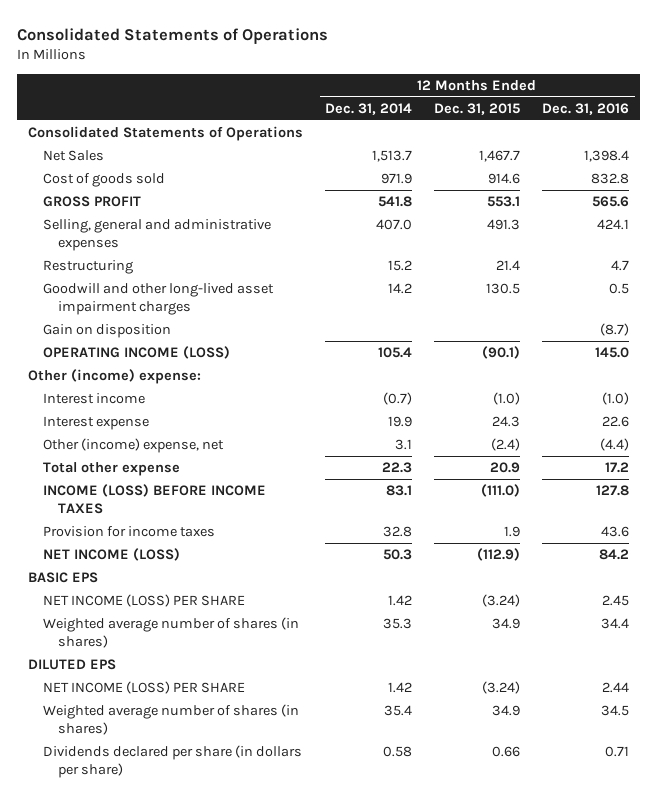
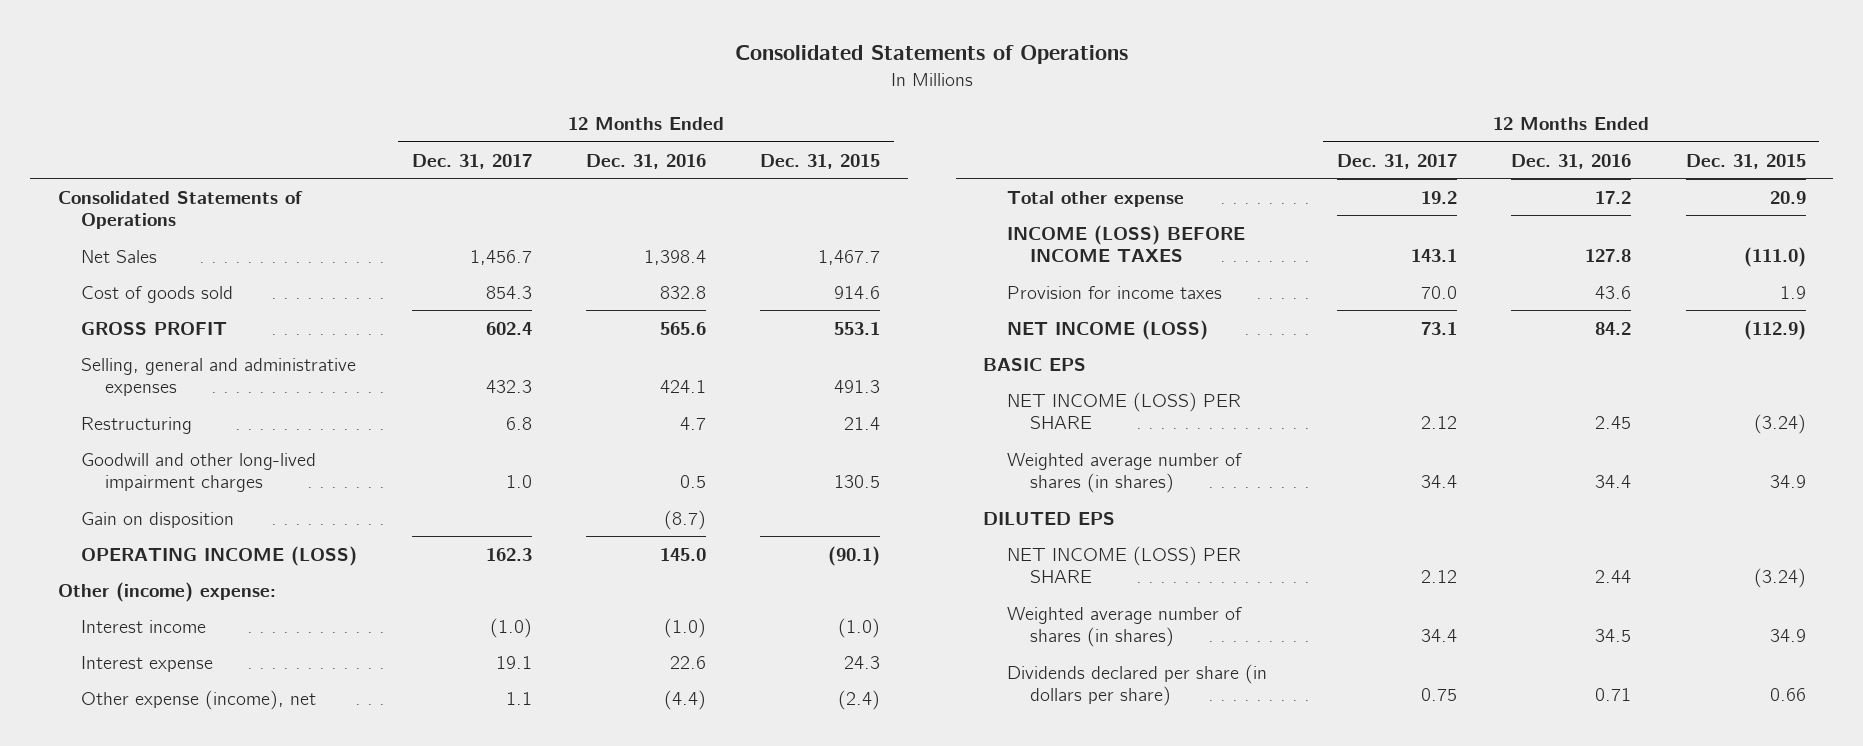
- | 12 Months Ended Dec. 31, 2014 | 12 Months Ended Dec. 31, 2015 | 12 Months Ended Dec. 31, 2016
+ | 12 Months Ended Dec. 31, 2017 | 12 Months Ended Dec. 31, 2016 | 12 Months Ended Dec. 31, 2015
- Goodwill and other long-lived asset impairment charges | 14.2 | 130.5 | 0.5
+ Goodwill and other long-lived impairment charges | 1.0 | 0.5 | 130.5
- Other (income) expense, net | 3.1 | (2.4) | (4.4)
+ Other expense (income), net | 1.1 | (4.4) | (2.4)

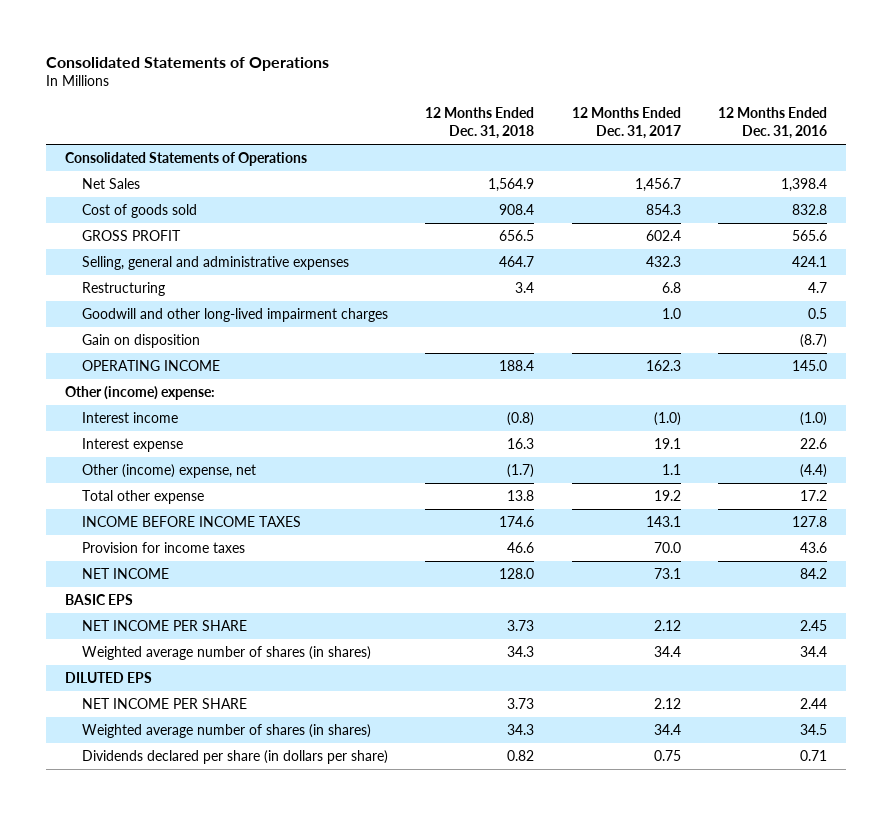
- | 12 Months Ended Dec. 31, 2017 | 12 Months Ended Dec. 31, 2016 | 12 Months Ended Dec. 31, 2015
+ | 12 Months Ended Dec. 31, 2018 | 12 Months Ended Dec. 31, 2017 | 12 Months Ended Dec. 31, 2016
- OPERATING INCOME (LOSS) | 162.3 | 145.0 | (90.1)
+ OPERATING INCOME | 188.4 | 162.3 | 145.0
- Other expense (income), net | 1.1 | (4.4) | (2.4)
+ Other (income) expense, net | (1.7) | 1.1 | (4.4)
- INCOME (LOSS) BEFORE INCOME TAXES | 143.1 | 127.8 | (111.0)
+ INCOME BEFORE INCOME TAXES | 174.6 | 143.1 | 127.8
- NET INCOME (LOSS) | 73.1 | 84.2 | (112.9)
+ NET INCOME | 128.0 | 73.1 | 84.2
- NET INCOME (LOSS) PER SHARE | 2.12 | 2.45 | (3.24)
+ NET INCOME PER SHARE | 3.73 | 2.12 | 2.45
- NET INCOME (LOSS) PER SHARE | 2.12 | 2.44 | (3.24)
+ NET INCOME PER SHARE | 3.73 | 2.12 | 2.44

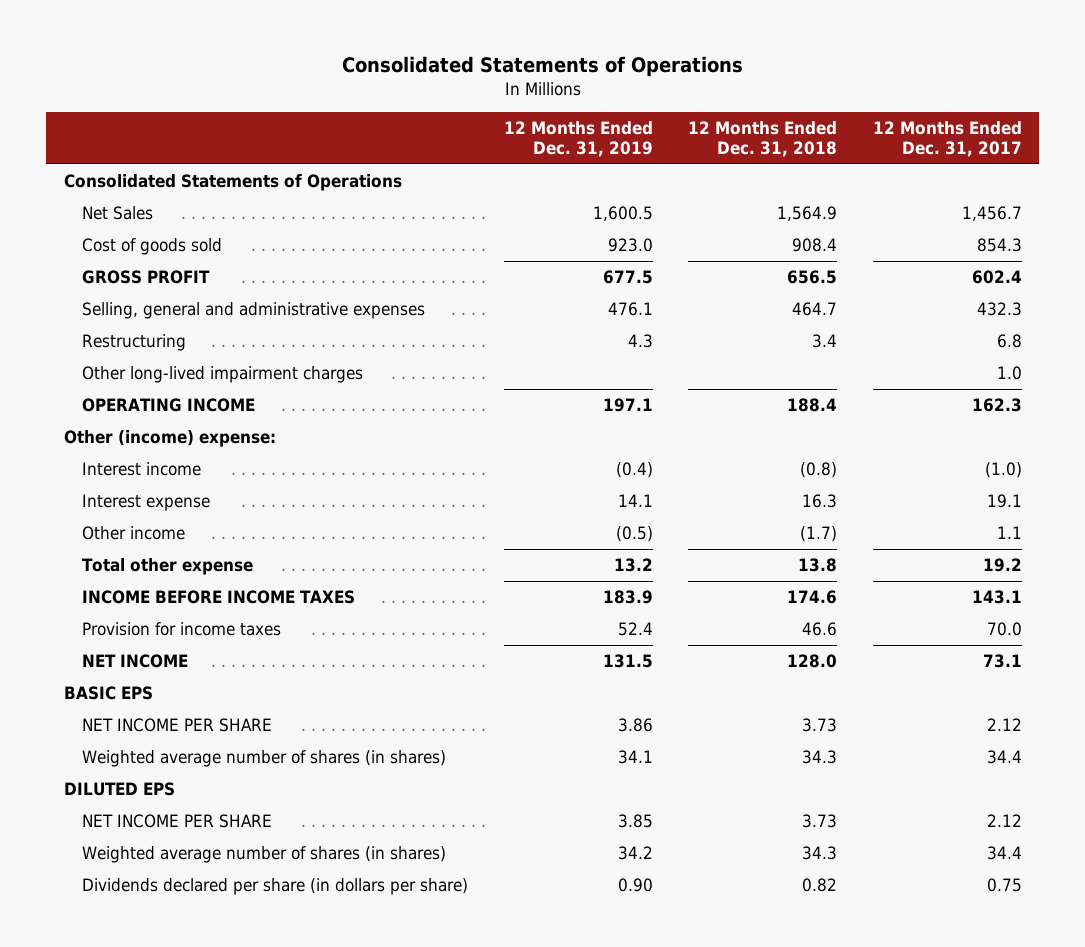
- | 12 Months Ended Dec. 31, 2018 | 12 Months Ended Dec. 31, 2017 | 12 Months Ended Dec. 31, 2016
+ | 12 Months Ended Dec. 31, 2019 | 12 Months Ended Dec. 31, 2018 | 12 Months Ended Dec. 31, 2017
- Goodwill and other long-lived impairment charges | | 1.0 | 0.5
- Gain on disposition | | | (8.7)
+ Other long-lived impairment charges | | | 1.0
- Other (income) expense, net | (1.7) | 1.1 | (4.4)
+ Other income | (0.5) | (1.7) | 1.1

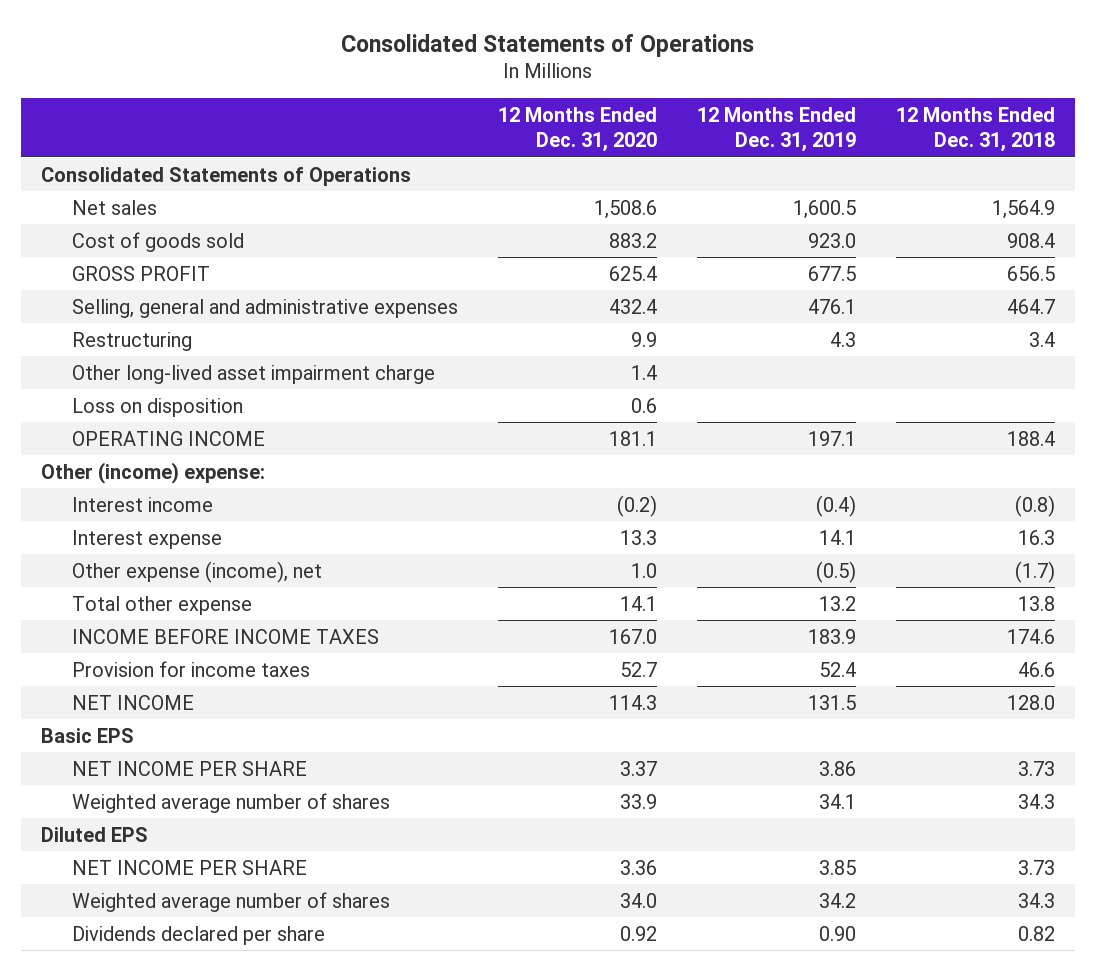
- | 12 Months Ended Dec. 31, 2019 | 12 Months Ended Dec. 31, 2018 | 12 Months Ended Dec. 31, 2017
+ | 12 Months Ended Dec. 31, 2020 | 12 Months Ended Dec. 31, 2019 | 12 Months Ended Dec. 31, 2018
- Net Sales | 1,600.5 | 1,564.9 | 1,456.7
+ Net sales | 1,508.6 | 1,600.5 | 1,564.9
- Other long-lived impairment charges | | | 1.0
+ Other long-lived asset impairment charge | 1.4 | |
+ Loss on disposition | 0.6 | |
- Other income | (0.5) | (1.7) | 1.1
+ Other expense (income), net | 1.0 | (0.5) | (1.7)
- BASIC EPS
+ Basic EPS
- Weighted average number of shares (in shares) | 34.1 | 34.3 | 34.4
- DILUTED EPS
+ Weighted average number of shares | 33.9 | 34.1 | 34.3
+ Diluted EPS
- Weighted average number of shares (in shares) | 34.2 | 34.3 | 34.4
- Dividends declared per share (in dollars per share) | 0.90 | 0.82 | 0.75
+ Weighted average number of shares | 34.0 | 34.2 | 34.3
+ Dividends declared per share | 0.92 | 0.90 | 0.82

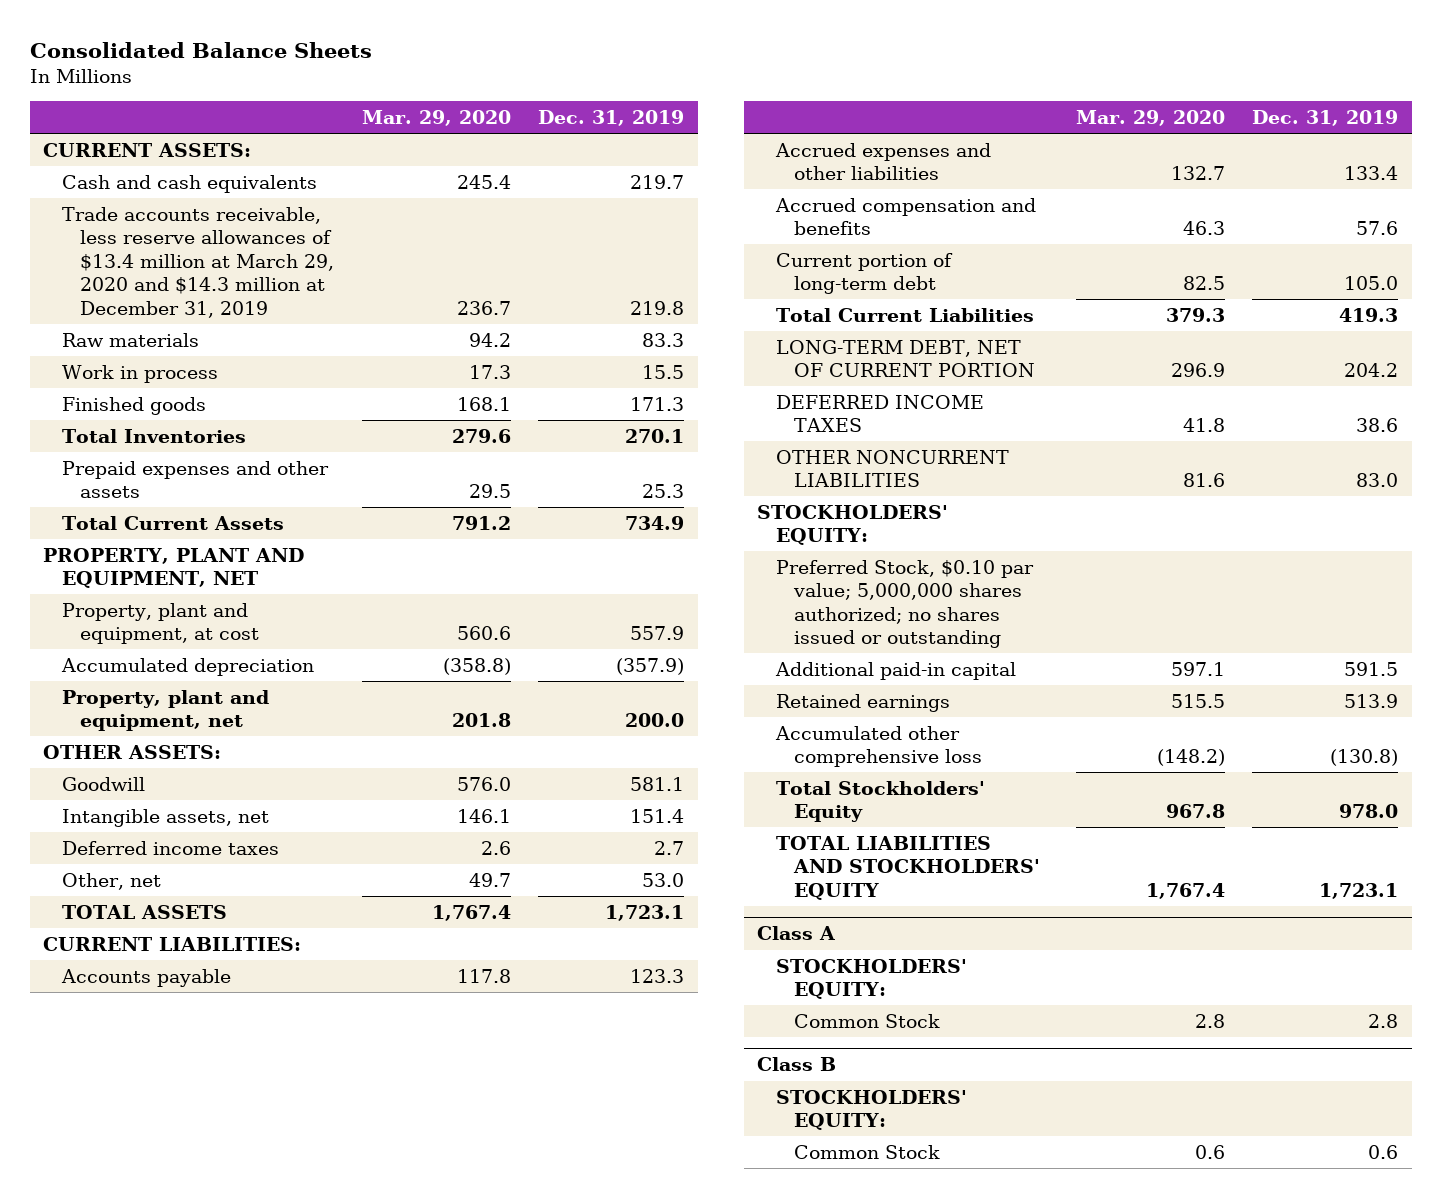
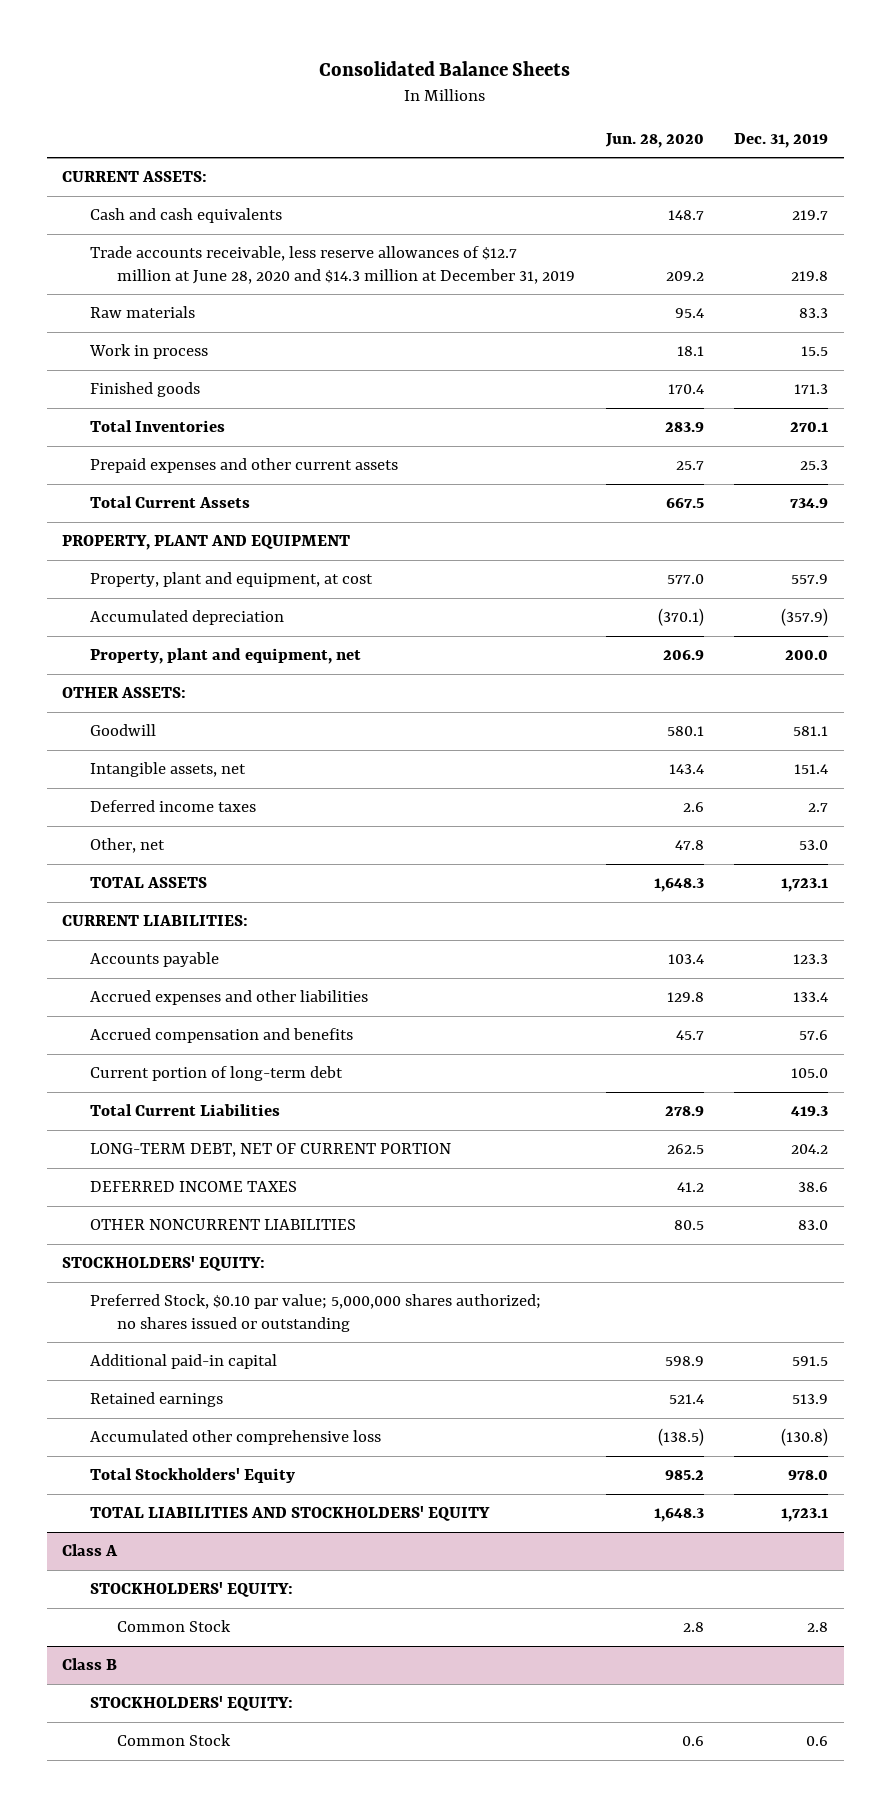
- | Mar. 29, 2020 | Dec. 31, 2019
+ | Jun. 28, 2020 | Dec. 31, 2019
- Trade accounts receivable, less reserve allowances of $13.4 million at March 29, 2020 and $14.3 million at December 31, 2019 | 236.7 | 219.8
+ Trade accounts receivable, less reserve allowances of $12.7 million at June 28, 2020 and $14.3 million at December 31, 2019 | 209.2 | 219.8
- Prepaid expenses and other assets | 29.5 | 25.3
+ Prepaid expenses and other current assets | 25.7 | 25.3
- PROPERTY, PLANT AND EQUIPMENT, NET
+ PROPERTY, PLANT AND EQUIPMENT

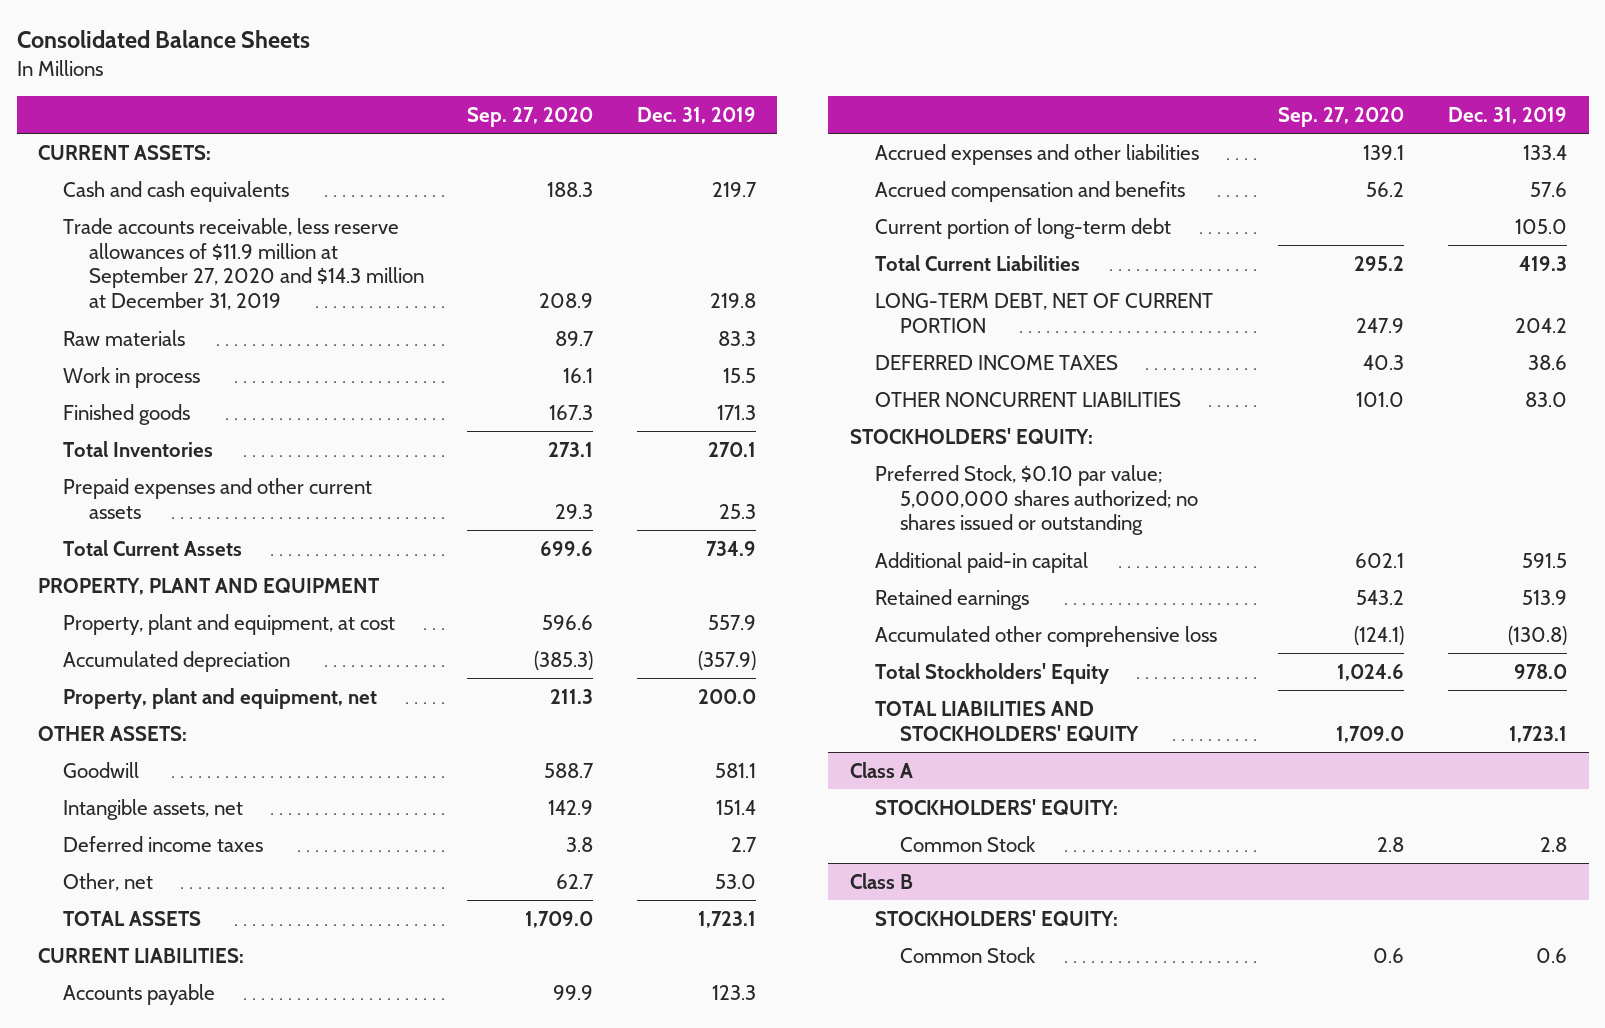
- | Jun. 28, 2020 | Dec. 31, 2019
+ | Sep. 27, 2020 | Dec. 31, 2019
- Trade accounts receivable, less reserve allowances of $12.7 million at June 28, 2020 and $14.3 million at December 31, 2019 | 209.2 | 219.8
+ Trade accounts receivable, less reserve allowances of $11.9 million at September 27, 2020 and $14.3 million at December 31, 2019 | 208.9 | 219.8

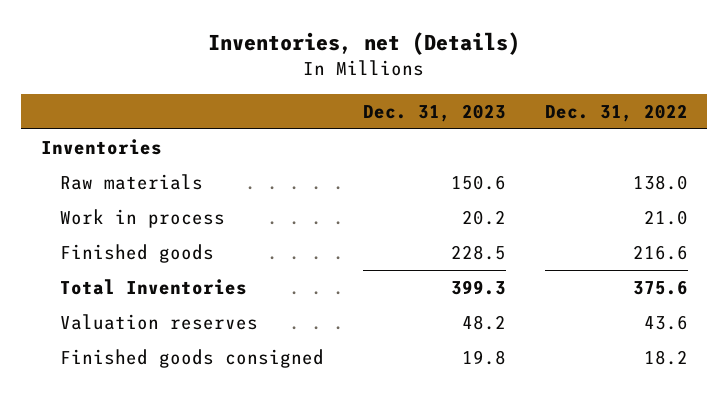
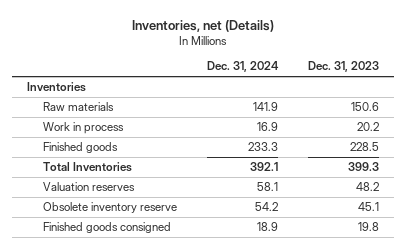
- | Dec. 31, 2023 | Dec. 31, 2022
+ | Dec. 31, 2024 | Dec. 31, 2023
+ Obsolete inventory reserve | 54.2 | 45.1

